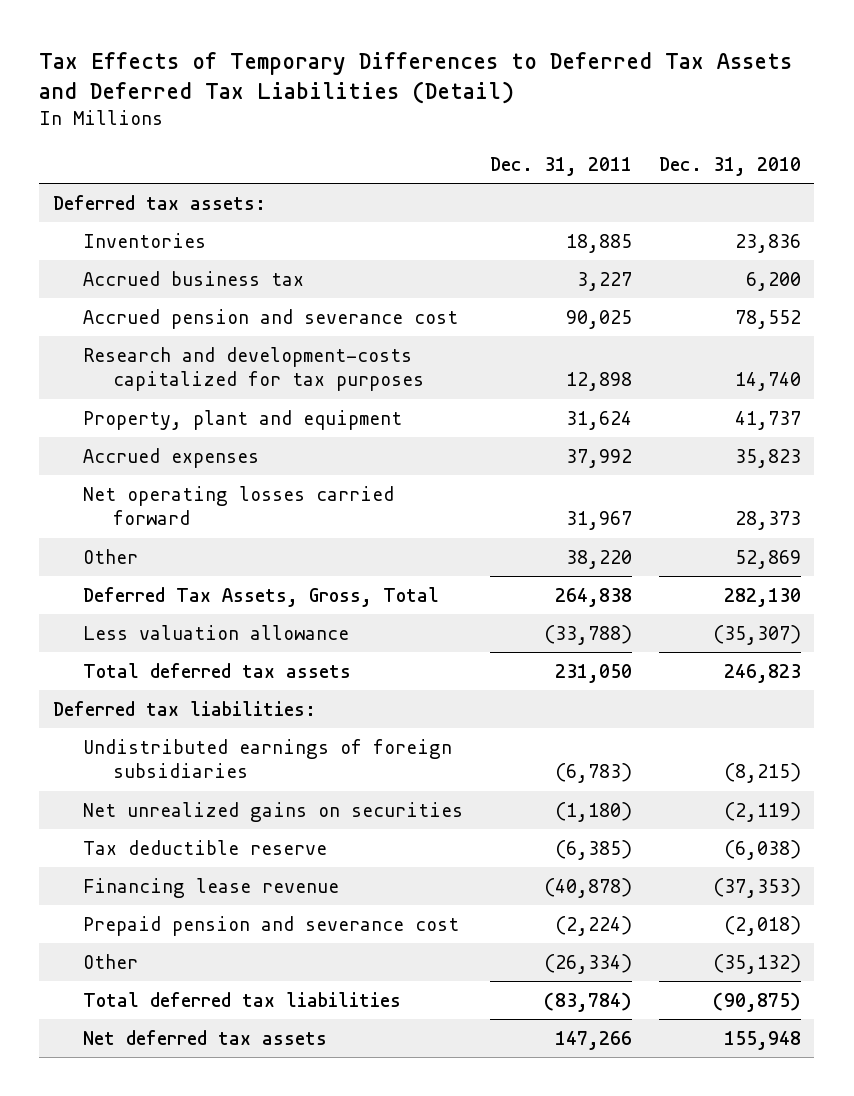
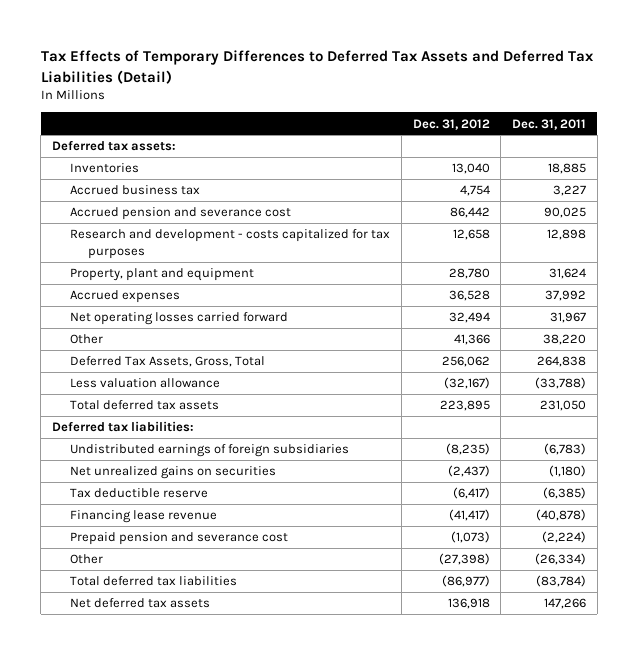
- | Dec. 31, 2011 | Dec. 31, 2010
+ | Dec. 31, 2012 | Dec. 31, 2011
- Research and development-costs capitalized for tax purposes | 12,898 | 14,740
+ Research and development - costs capitalized for tax purposes | 12,658 | 12,898

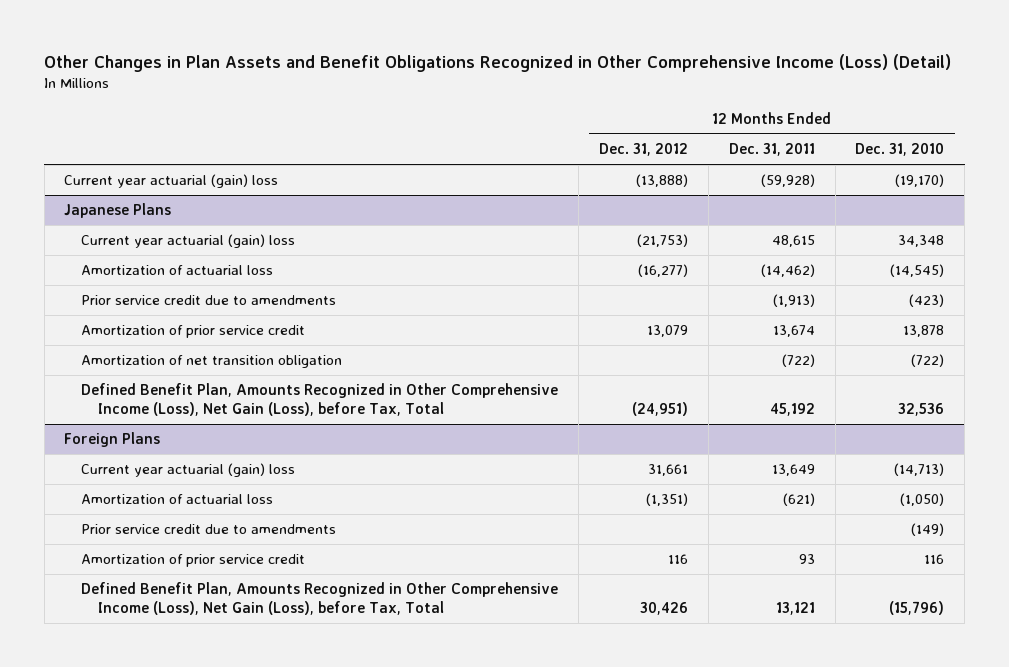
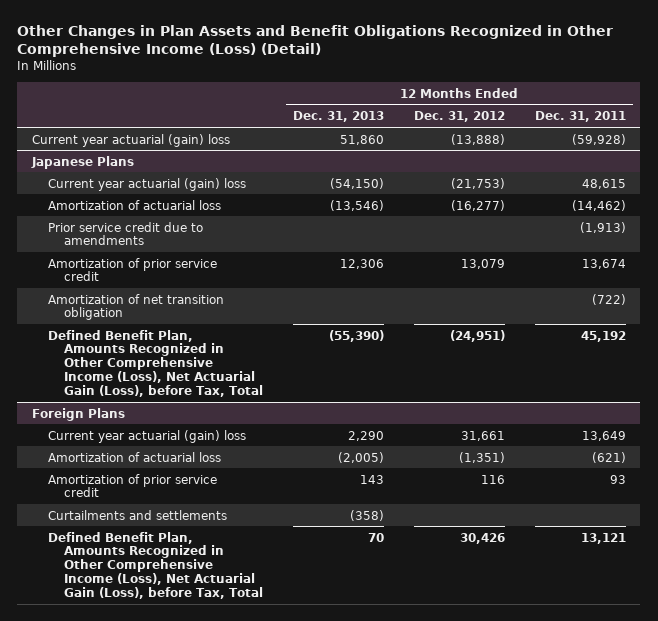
- | 12 Months Ended Dec. 31, 2012 | 12 Months Ended Dec. 31, 2011 | 12 Months Ended Dec. 31, 2010
+ | 12 Months Ended Dec. 31, 2013 | 12 Months Ended Dec. 31, 2012 | 12 Months Ended Dec. 31, 2011
@ Japanese Plans
- Defined Benefit Plan, Amounts Recognized in Other Comprehensive Income (Loss), Net Gain (Loss), before Tax, Total | (24,951) | 45,192 | 32,536
+ Defined Benefit Plan, Amounts Recognized in Other Comprehensive Income (Loss), Net Actuarial Gain (Loss), before Tax, Total | (55,390) | (24,951) | 45,192
@ Foreign Plans
- Prior service credit due to amendments | | | (149)
- Defined Benefit Plan, Amounts Recognized in Other Comprehensive Income (Loss), Net Gain (Loss), before Tax, Total | 30,426 | 13,121 | (15,796)
+ Curtailments and settlements | (358) | |
+ Defined Benefit Plan, Amounts Recognized in Other Comprehensive Income (Loss), Net Actuarial Gain (Loss), before Tax, Total | 70 | 30,426 | 13,121

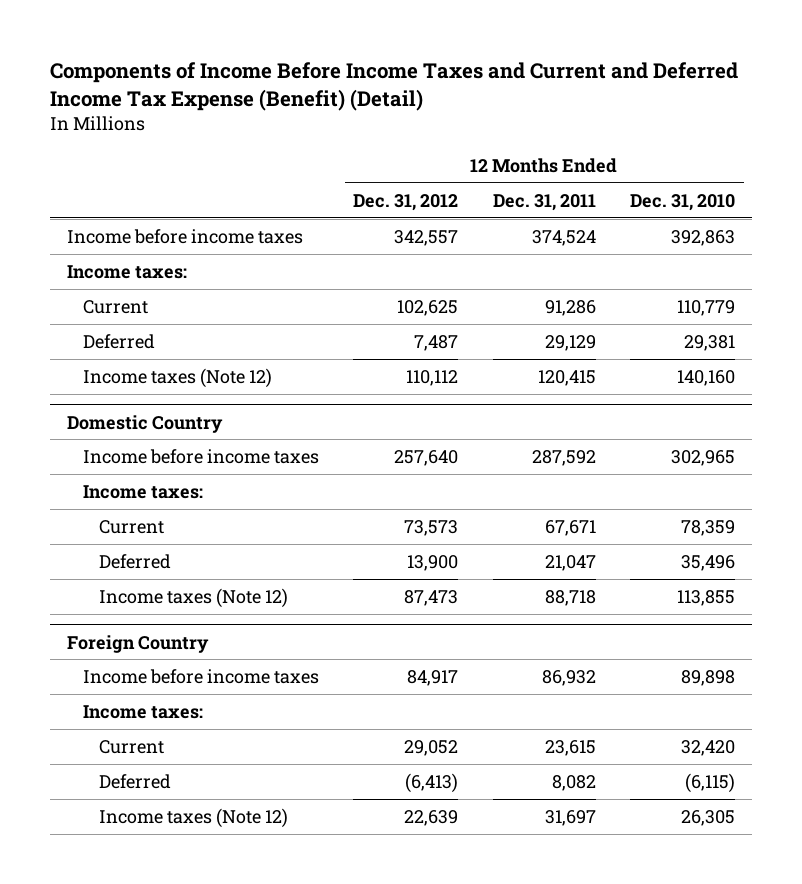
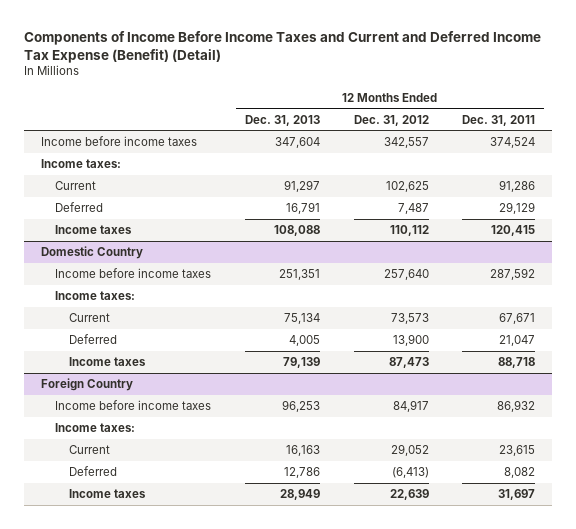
- | 12 Months Ended Dec. 31, 2012 | 12 Months Ended Dec. 31, 2011 | 12 Months Ended Dec. 31, 2010
+ | 12 Months Ended Dec. 31, 2013 | 12 Months Ended Dec. 31, 2012 | 12 Months Ended Dec. 31, 2011
- Income taxes (Note 12) | 110,112 | 120,415 | 140,160
+ Income taxes | 108,088 | 110,112 | 120,415
@ Domestic Country
- Income taxes (Note 12) | 87,473 | 88,718 | 113,855
+ Income taxes | 79,139 | 87,473 | 88,718
@ Foreign Country
- Income taxes (Note 12) | 22,639 | 31,697 | 26,305
+ Income taxes | 28,949 | 22,639 | 31,697

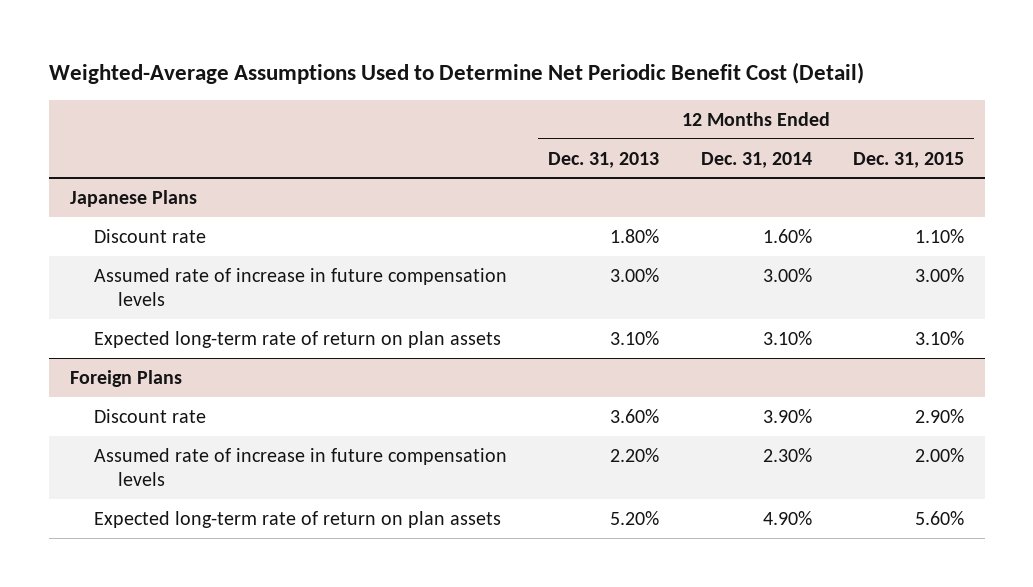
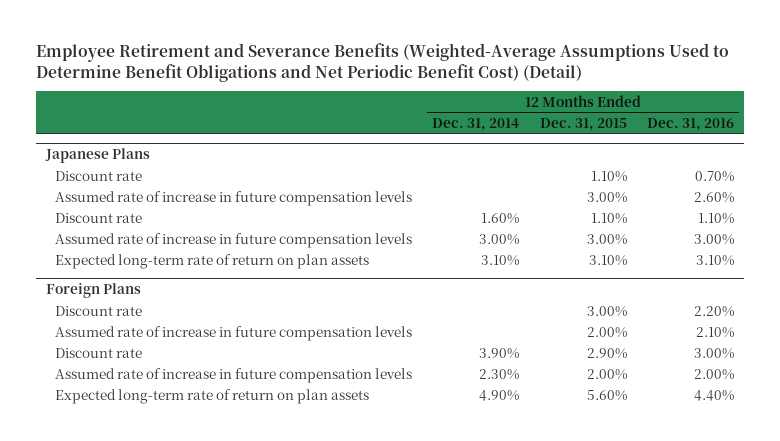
- Weighted-Average Assumptions Used to Determine Net Periodic Benefit Cost (Detail)
+ Employee Retirement and Severance Benefits (Weighted-Average Assumptions Used to Determine Benefit Obligations and Net Periodic Benefit Cost) (Detail)
- | 12 Months Ended Dec. 31, 2013 | 12 Months Ended Dec. 31, 2014 | 12 Months Ended Dec. 31, 2015
+ | 12 Months Ended Dec. 31, 2014 | 12 Months Ended Dec. 31, 2015 | 12 Months Ended Dec. 31, 2016
@ Japanese Plans
+ Discount rate | | 1.10% | 0.70%
+ Assumed rate of increase in future compensation levels | | 3.00% | 2.60%
@ Foreign Plans
+ Discount rate | | 3.00% | 2.20%
+ Assumed rate of increase in future compensation levels | | 2.00% | 2.10%

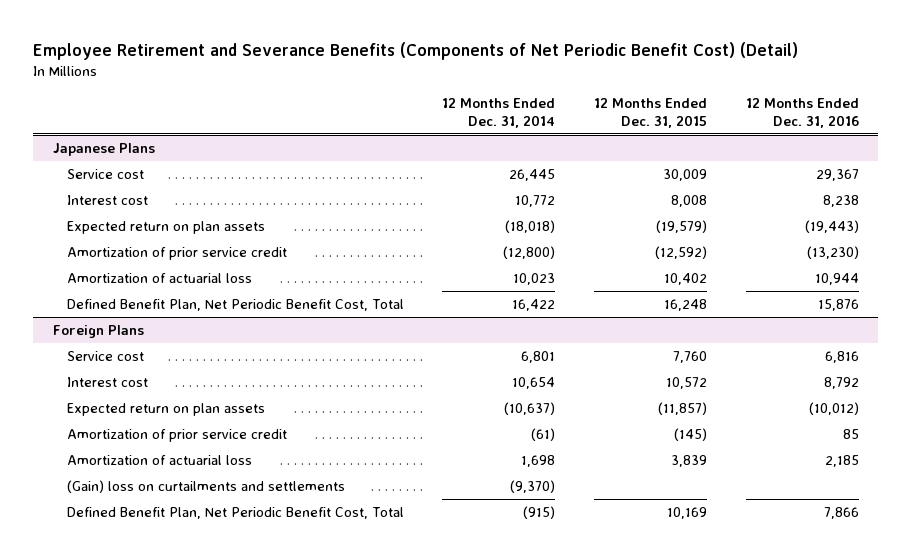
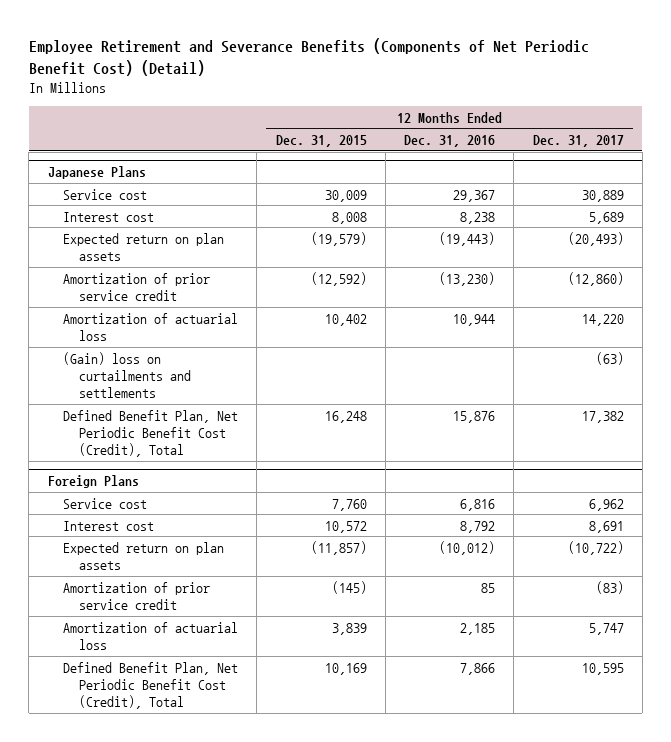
- | 12 Months Ended Dec. 31, 2014 | 12 Months Ended Dec. 31, 2015 | 12 Months Ended Dec. 31, 2016
+ | 12 Months Ended Dec. 31, 2015 | 12 Months Ended Dec. 31, 2016 | 12 Months Ended Dec. 31, 2017
@ Japanese Plans
- Defined Benefit Plan, Net Periodic Benefit Cost, Total | 16,422 | 16,248 | 15,876
+ (Gain) loss on curtailments and settlements | | | (63)
+ Defined Benefit Plan, Net Periodic Benefit Cost (Credit), Total | 16,248 | 15,876 | 17,382
@ Foreign Plans
- (Gain) loss on curtailments and settlements | (9,370) | |
- Defined Benefit Plan, Net Periodic Benefit Cost, Total | (915) | 10,169 | 7,866
+ Defined Benefit Plan, Net Periodic Benefit Cost (Credit), Total | 10,169 | 7,866 | 10,595

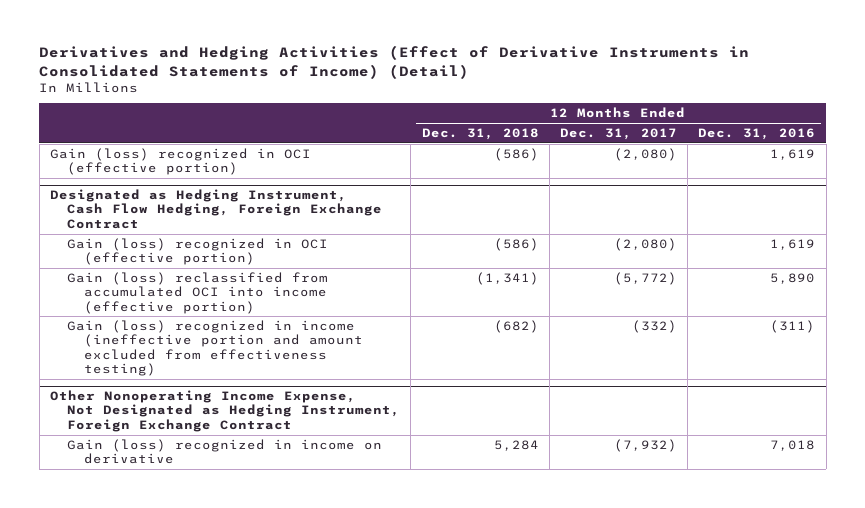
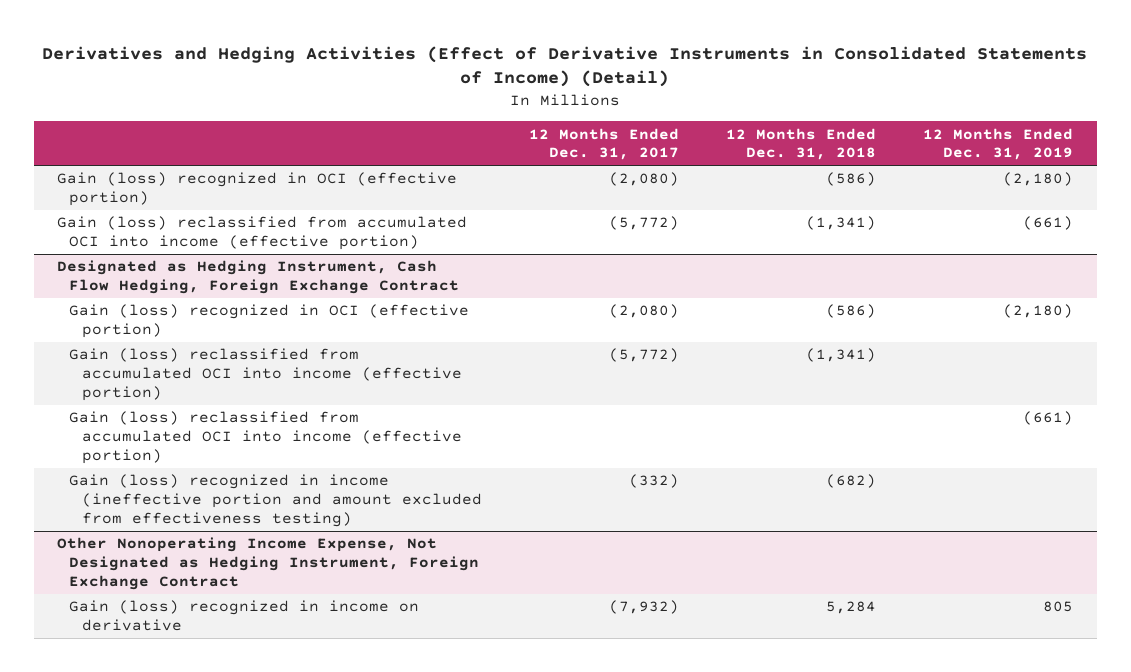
- | 12 Months Ended Dec. 31, 2018 | 12 Months Ended Dec. 31, 2017 | 12 Months Ended Dec. 31, 2016
+ | 12 Months Ended Dec. 31, 2017 | 12 Months Ended Dec. 31, 2018 | 12 Months Ended Dec. 31, 2019
+ Gain (loss) reclassified from accumulated OCI into income (effective portion) | (5,772) | (1,341) | (661)
@ Designated as Hedging Instrument, Cash Flow Hedging, Foreign Exchange Contract
+ Gain (loss) reclassified from accumulated OCI into income (effective portion) | | | (661)

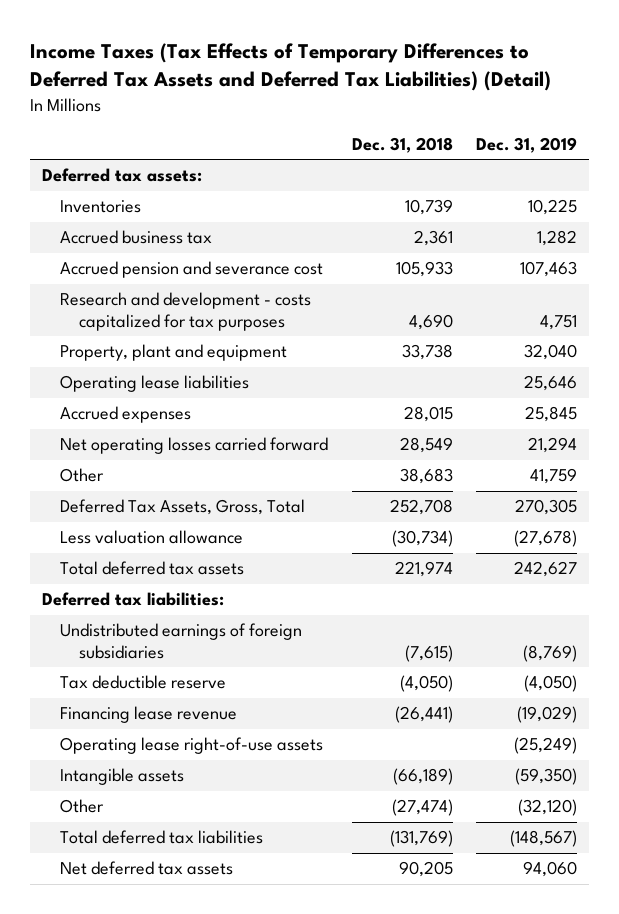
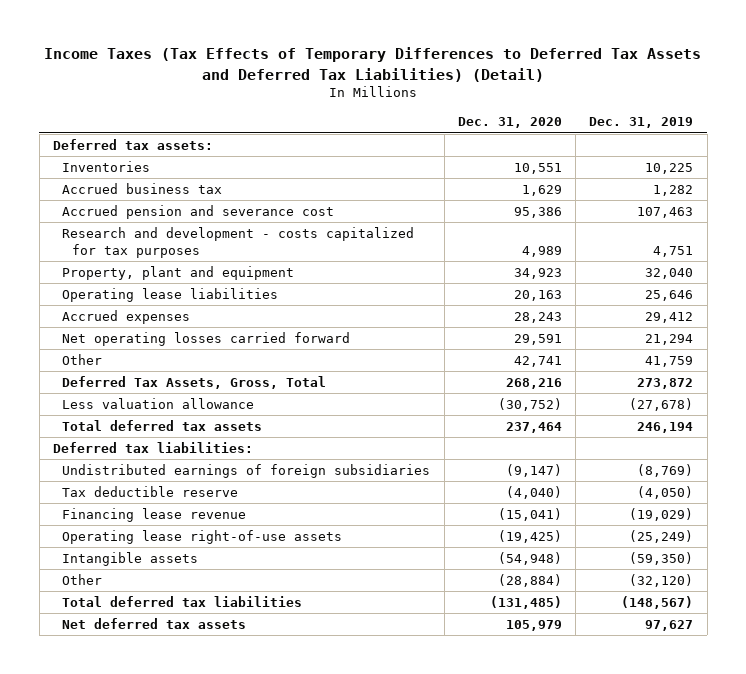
- | Dec. 31, 2018 | Dec. 31, 2019
+ | Dec. 31, 2020 | Dec. 31, 2019
- Accrued expenses | 28,015 | 25,845
+ Accrued expenses | 28,243 | 29,412
- Deferred Tax Assets, Gross, Total | 252,708 | 270,305
+ Deferred Tax Assets, Gross, Total | 268,216 | 273,872
- Total deferred tax assets | 221,974 | 242,627
+ Total deferred tax assets | 237,464 | 246,194
- Net deferred tax assets | 90,205 | 94,060
+ Net deferred tax assets | 105,979 | 97,627

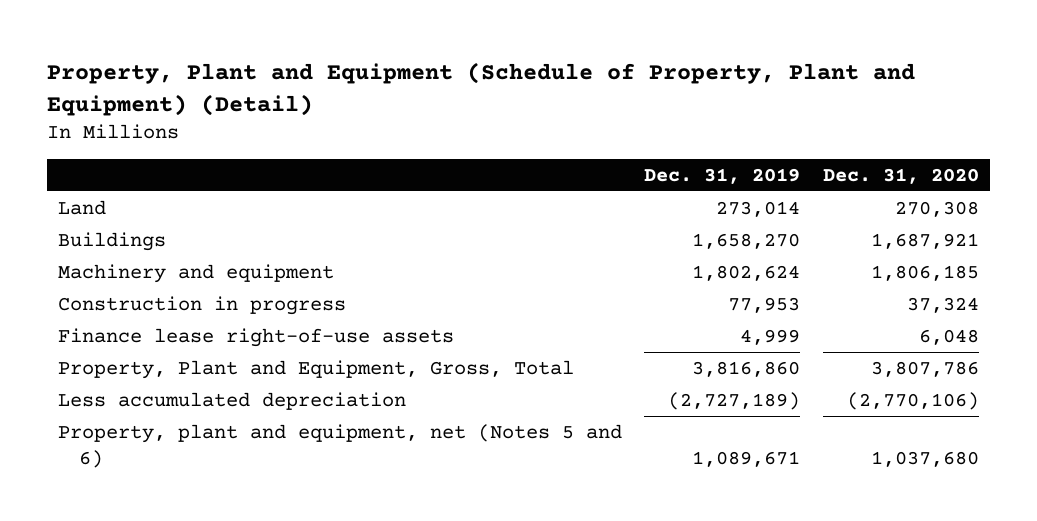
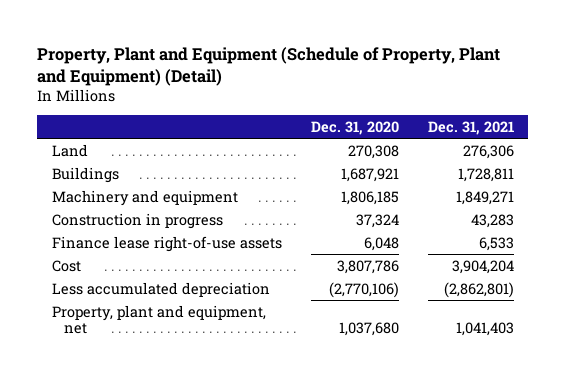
- | Dec. 31, 2019 | Dec. 31, 2020
+ | Dec. 31, 2020 | Dec. 31, 2021
- Property, Plant and Equipment, Gross, Total | 3,816,860 | 3,807,786
+ Cost | 3,807,786 | 3,904,204
- Property, plant and equipment, net (Notes 5 and 6) | 1,089,671 | 1,037,680
+ Property, plant and equipment, net | 1,037,680 | 1,041,403

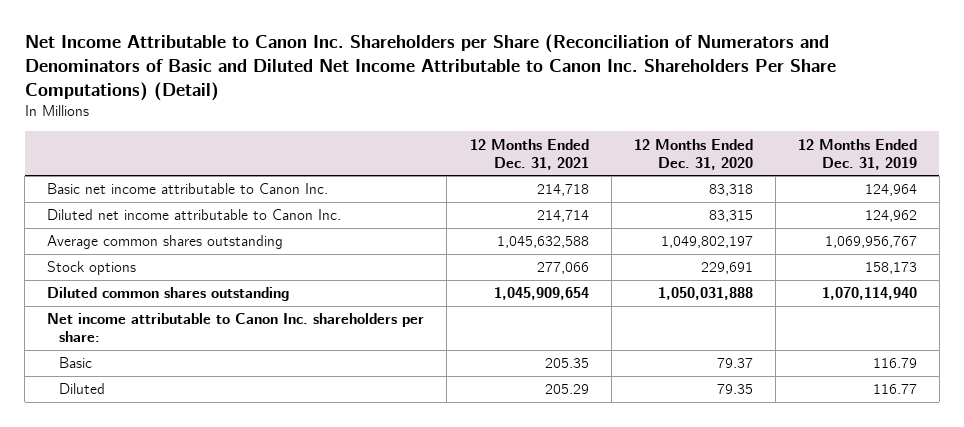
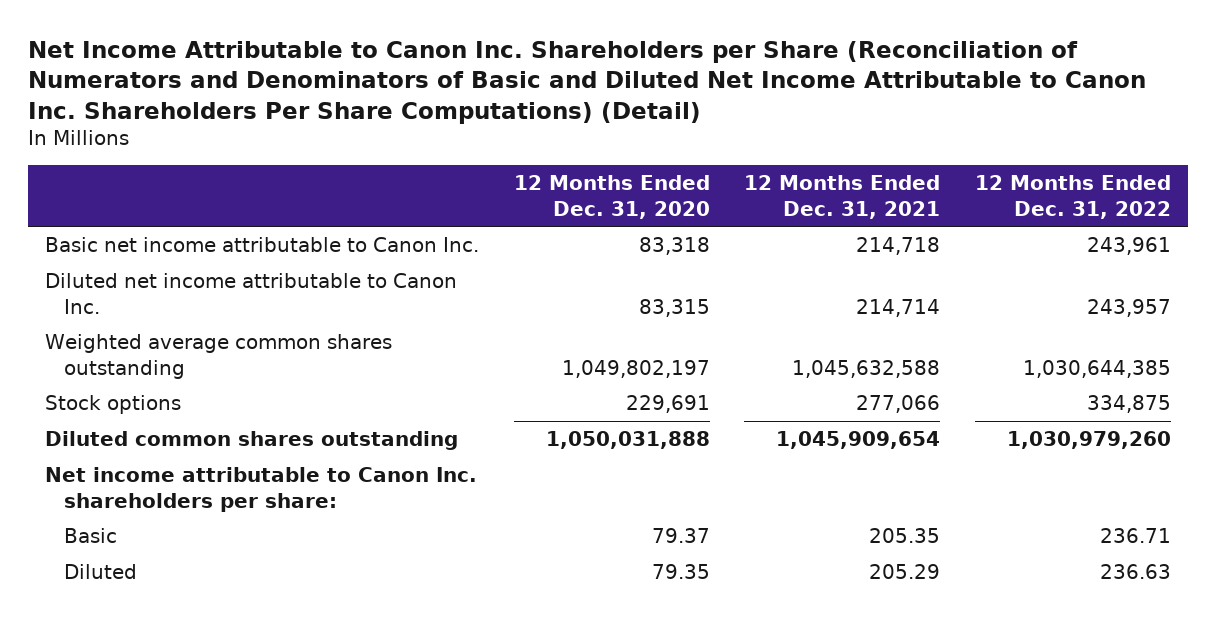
- | 12 Months Ended Dec. 31, 2021 | 12 Months Ended Dec. 31, 2020 | 12 Months Ended Dec. 31, 2019
+ | 12 Months Ended Dec. 31, 2020 | 12 Months Ended Dec. 31, 2021 | 12 Months Ended Dec. 31, 2022
- Average common shares outstanding | 1,045,632,588 | 1,049,802,197 | 1,069,956,767
+ Weighted average common shares outstanding | 1,049,802,197 | 1,045,632,588 | 1,030,644,385

